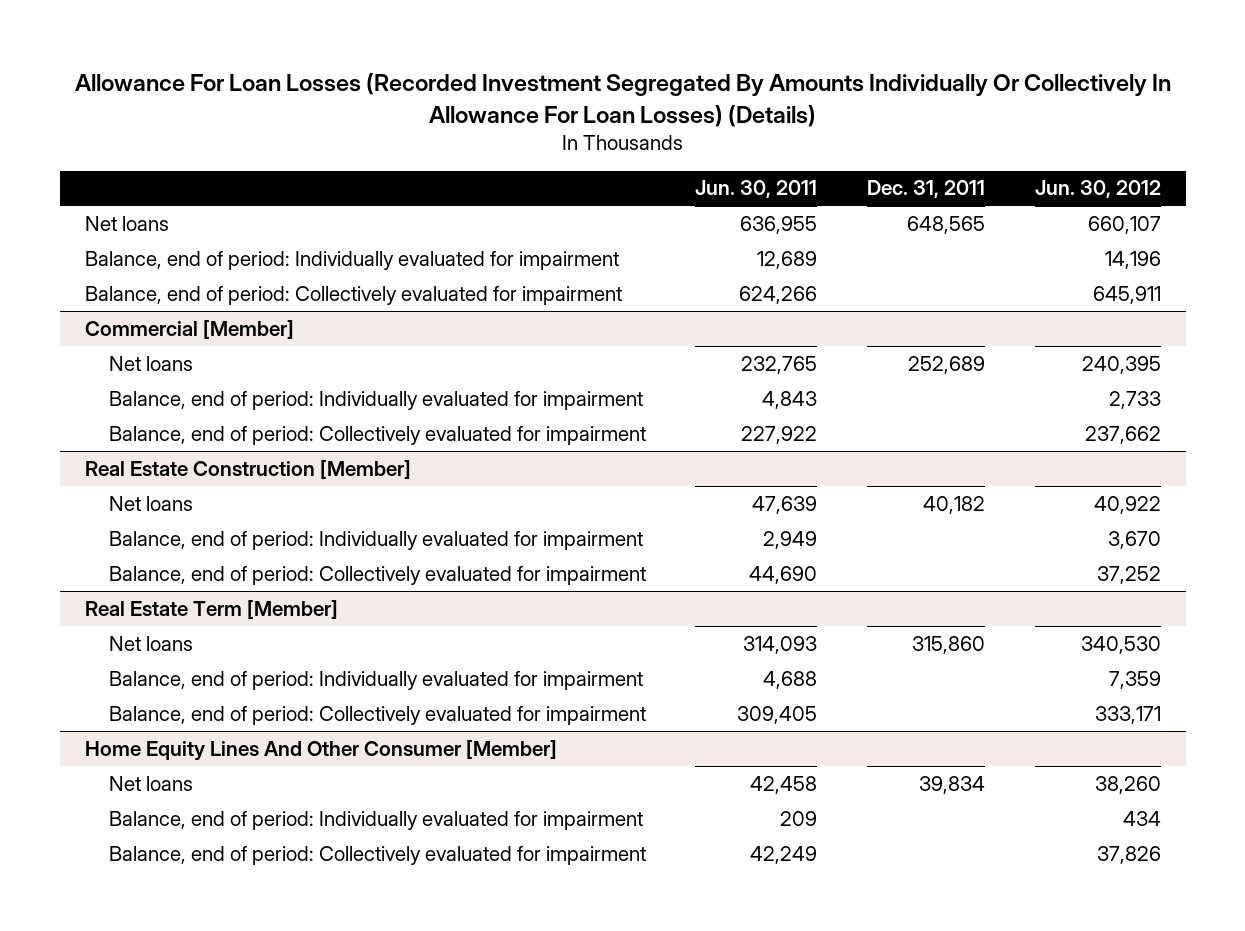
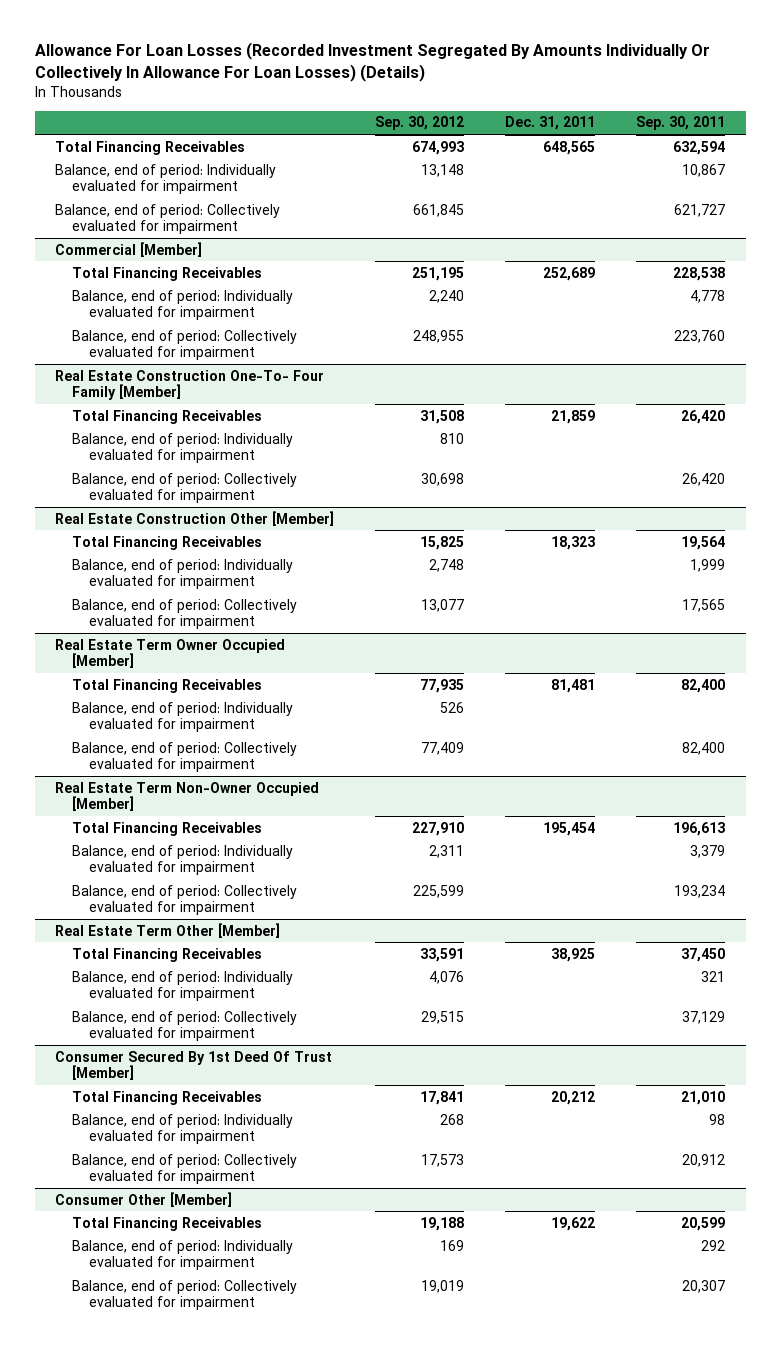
- | Jun. 30, 2011 | Dec. 31, 2011 | Jun. 30, 2012
+ | Sep. 30, 2012 | Dec. 31, 2011 | Sep. 30, 2011
- Net loans | 636,955 | 648,565 | 660,107
+ Total Financing Receivables | 674,993 | 648,565 | 632,594
@ Commercial [Member]
- Net loans | 232,765 | 252,689 | 240,395
+ Total Financing Receivables | 251,195 | 252,689 | 228,538
- Real Estate Construction [Member]
- Net loans | 47,639 | 40,182 | 40,922
+ Real Estate Construction One-To- Four Family [Member]
+ Total Financing Receivables | 31,508 | 21,859 | 26,420
+ Balance, end of period: Individually evaluated for impairment | 810 | |
+ Balance, end of period: Collectively evaluated for impairment | 30,698 | | 26,420
+ Real Estate Construction Other [Member]
+ Total Financing Receivables | 15,825 | 18,323 | 19,564
- Real Estate Term [Member]
- Net loans | 314,093 | 315,860 | 340,530
+ Real Estate Term Owner Occupied [Member]
+ Total Financing Receivables | 77,935 | 81,481 | 82,400
+ Balance, end of period: Individually evaluated for impairment | 526 | |
+ Balance, end of period: Collectively evaluated for impairment | 77,409 | | 82,400
+ Real Estate Term Non-Owner Occupied [Member]
+ Total Financing Receivables | 227,910 | 195,454 | 196,613
+ Balance, end of period: Individually evaluated for impairment | 2,311 | | 3,379
+ Balance, end of period: Collectively evaluated for impairment | 225,599 | | 193,234
+ Real Estate Term Other [Member]
+ Total Financing Receivables | 33,591 | 38,925 | 37,450
- Home Equity Lines And Other Consumer [Member]
- Net loans | 42,458 | 39,834 | 38,260
+ Consumer Secured By 1st Deed Of Trust [Member]
+ Total Financing Receivables | 17,841 | 20,212 | 21,010
+ Balance, end of period: Individually evaluated for impairment | 268 | | 98
+ Balance, end of period: Collectively evaluated for impairment | 17,573 | | 20,912
+ Consumer Other [Member]
+ Total Financing Receivables | 19,188 | 19,622 | 20,599

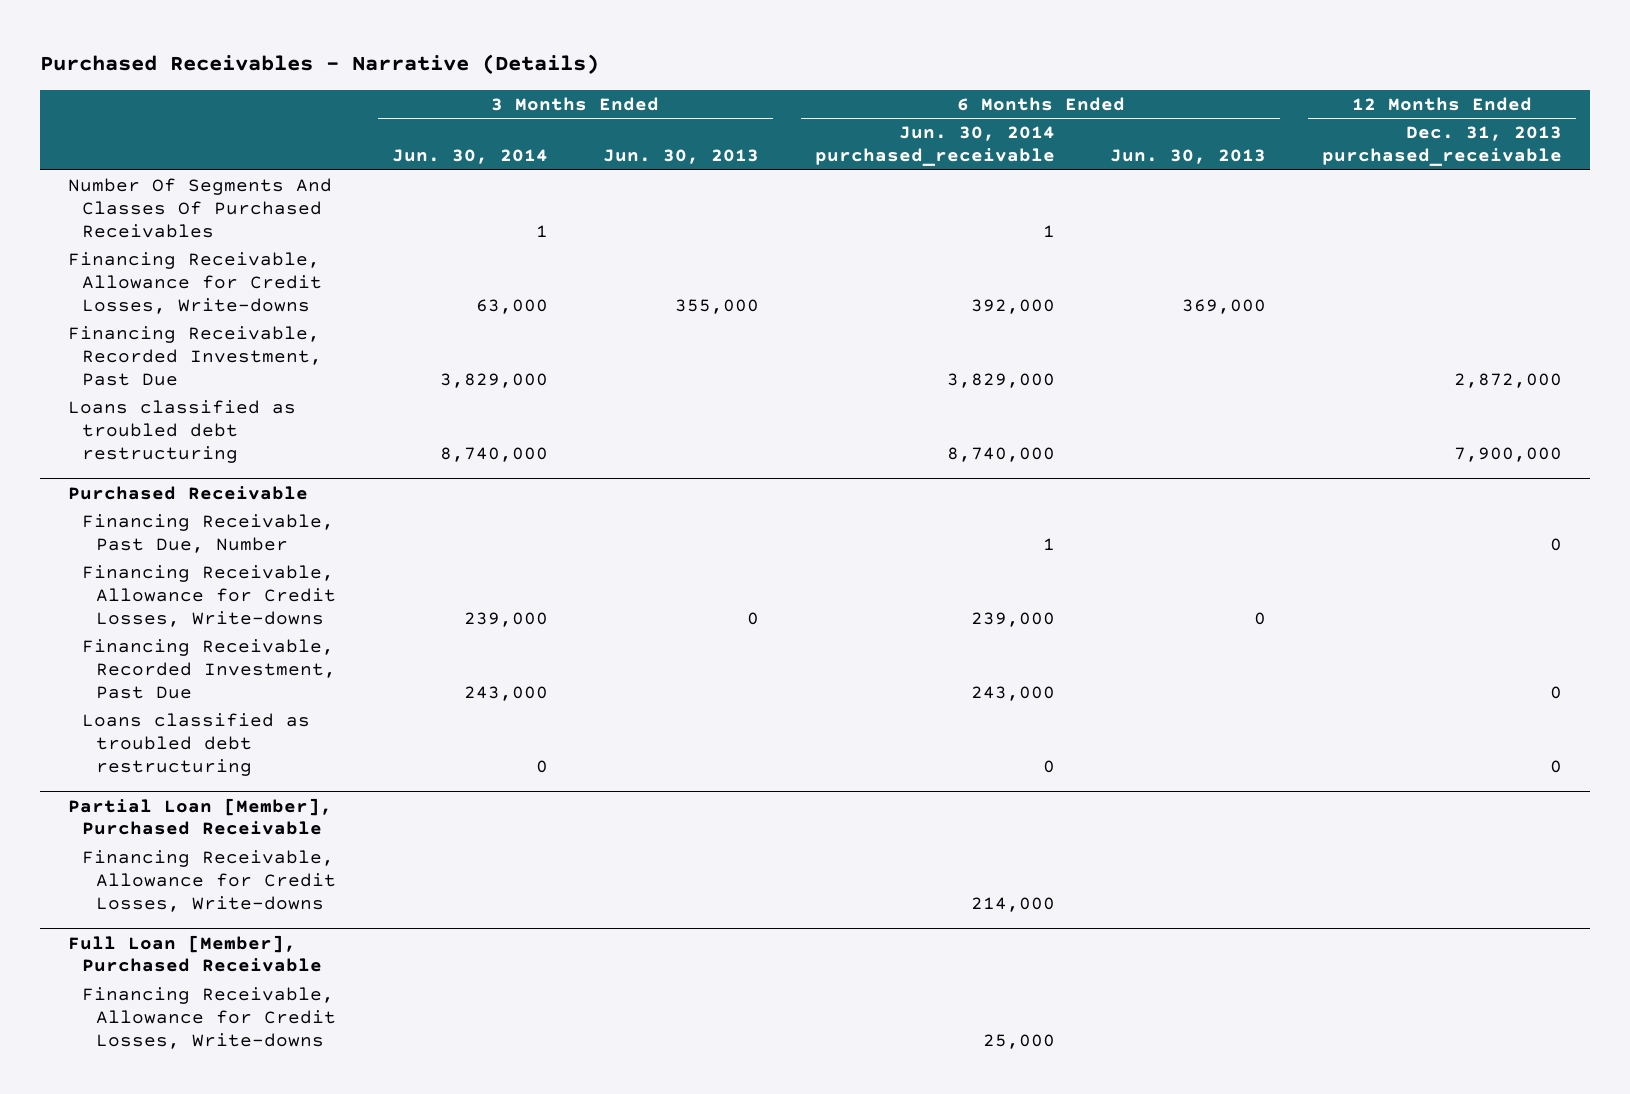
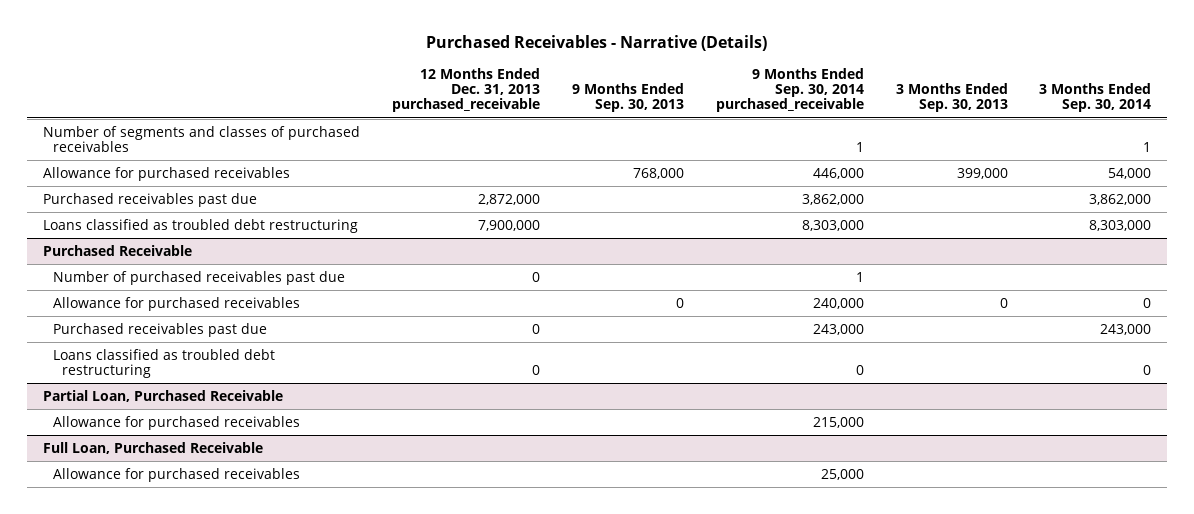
- | 3 Months Ended Jun. 30, 2014 | 3 Months Ended Jun. 30, 2013 | 6 Months Ended Jun. 30, 2014 purchased_receivable | 6 Months Ended Jun. 30, 2013 | 12 Months Ended Dec. 31, 2013 purchased_receivable
+ | 12 Months Ended Dec. 31, 2013 purchased_receivable | 9 Months Ended Sep. 30, 2013 | 9 Months Ended Sep. 30, 2014 purchased_receivable | 3 Months Ended Sep. 30, 2013 | 3 Months Ended Sep. 30, 2014
- Number Of Segments And Classes Of Purchased Receivables | 1 | | 1 | |
- Financing Receivable, Allowance for Credit Losses, Write-downs | 63,000 | 355,000 | 392,000 | 369,000 |
- Financing Receivable, Recorded Investment, Past Due | 3,829,000 | | 3,829,000 | | 2,872,000
+ Number of segments and classes of purchased receivables | | | 1 | | 1
+ Allowance for purchased receivables | | 768,000 | 446,000 | 399,000 | 54,000
+ Purchased receivables past due | 2,872,000 | | 3,862,000 | | 3,862,000
@ Purchased Receivable
- Financing Receivable, Past Due, Number | | | 1 | | 0
- Financing Receivable, Allowance for Credit Losses, Write-downs | 239,000 | 0 | 239,000 | 0 |
- Financing Receivable, Recorded Investment, Past Due | 243,000 | | 243,000 | | 0
+ Number of purchased receivables past due | 0 | | 1 | |
+ Allowance for purchased receivables | | 0 | 240,000 | 0 | 0
+ Purchased receivables past due | 0 | | 243,000 | | 243,000
- Partial Loan [Member], Purchased Receivable
- Financing Receivable, Allowance for Credit Losses, Write-downs | | | 214,000 | |
- Full Loan [Member], Purchased Receivable
- Financing Receivable, Allowance for Credit Losses, Write-downs | | | 25,000 | |
+ Partial Loan, Purchased Receivable
+ Allowance for purchased receivables | | | 215,000 | |
+ Full Loan, Purchased Receivable
+ Allowance for purchased receivables | | | 25,000 | |

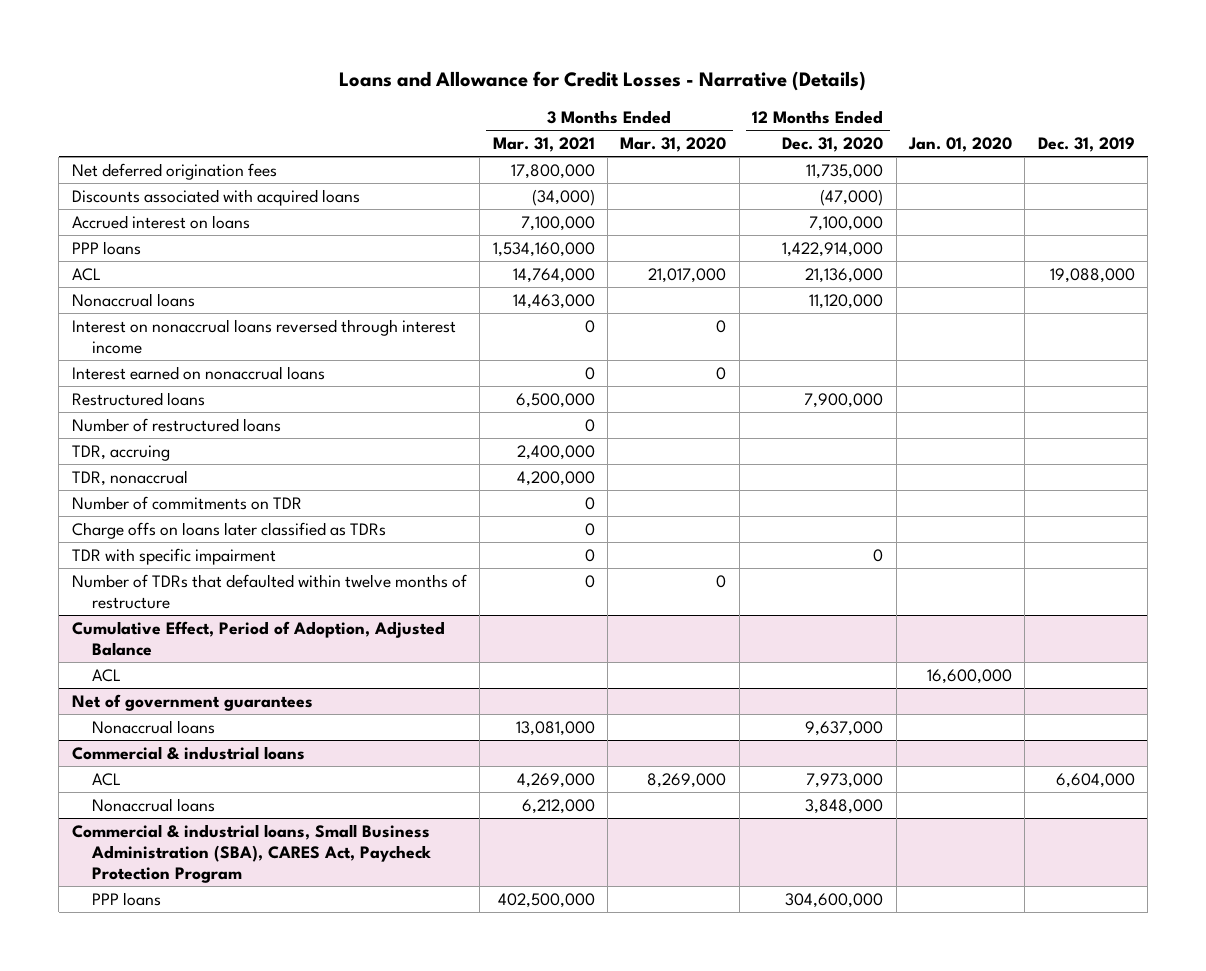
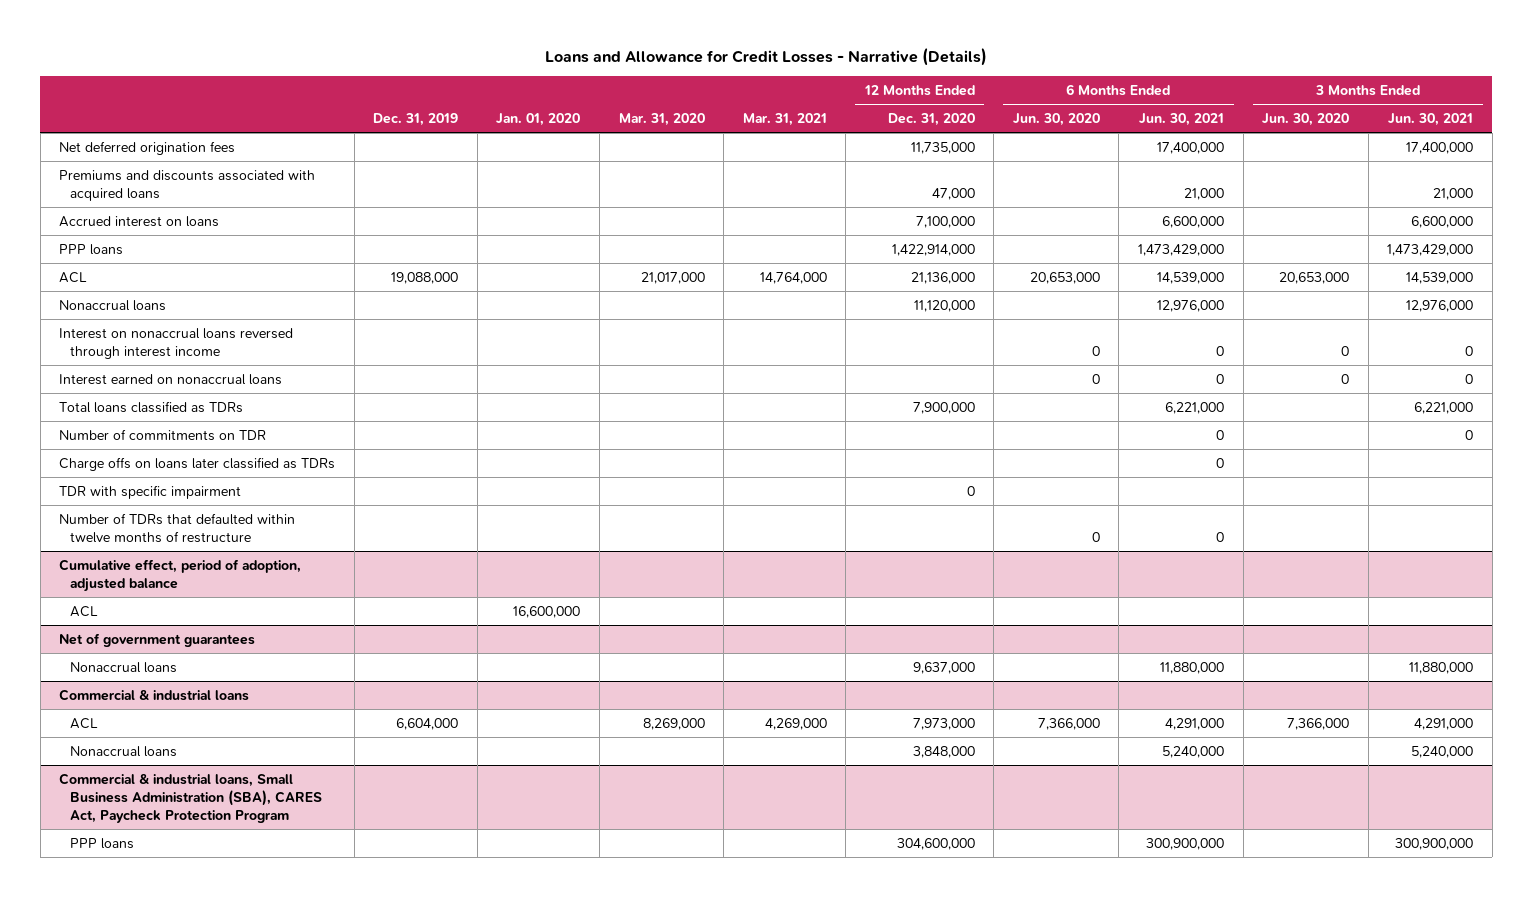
- | 3 Months Ended Mar. 31, 2021 | 3 Months Ended Mar. 31, 2020 | 12 Months Ended Dec. 31, 2020 | Jan. 01, 2020 | Dec. 31, 2019
+ | Dec. 31, 2019 | Jan. 01, 2020 | Mar. 31, 2020 | Mar. 31, 2021 | 12 Months Ended Dec. 31, 2020 | 6 Months Ended Jun. 30, 2020 | 6 Months Ended Jun. 30, 2021 | 3 Months Ended Jun. 30, 2020 | 3 Months Ended Jun. 30, 2021
- Discounts associated with acquired loans | (34,000) | | (47,000) | |
+ Premiums and discounts associated with acquired loans | | | | | 47,000 | | 21,000 | | 21,000
- Restructured loans | 6,500,000 | | 7,900,000 | |
- Number of restructured loans | 0 | | | |
- TDR, accruing | 2,400,000 | | | |
- TDR, nonaccrual | 4,200,000 | | | |
+ Total loans classified as TDRs | | | | | 7,900,000 | | 6,221,000 | | 6,221,000
- Cumulative Effect, Period of Adoption, Adjusted Balance
+ Cumulative effect, period of adoption, adjusted balance

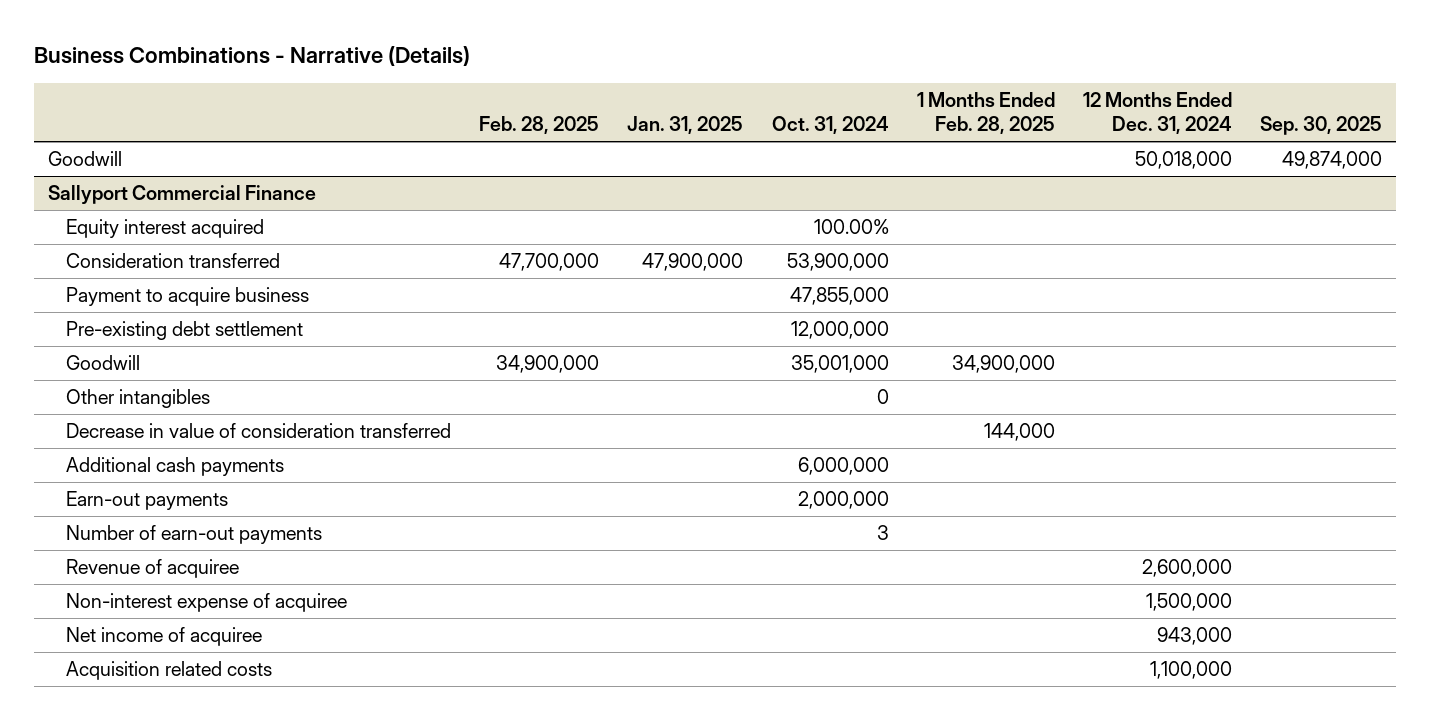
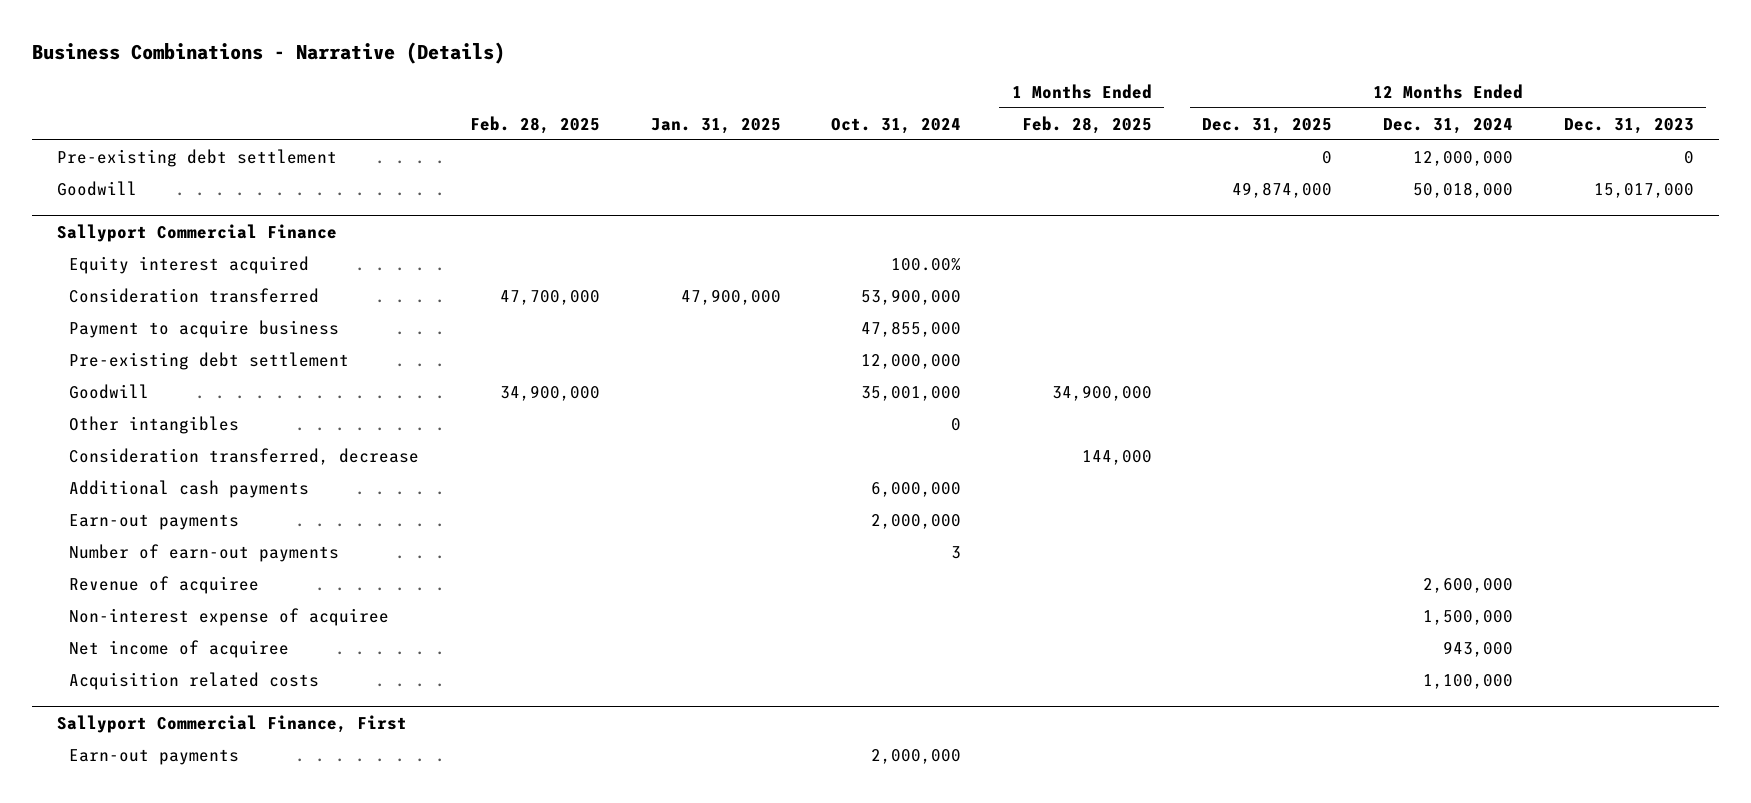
- | Feb. 28, 2025 | Jan. 31, 2025 | Oct. 31, 2024 | 1 Months Ended Feb. 28, 2025 | 12 Months Ended Dec. 31, 2024 | Sep. 30, 2025
+ | Feb. 28, 2025 | Jan. 31, 2025 | Oct. 31, 2024 | 1 Months Ended Feb. 28, 2025 | 12 Months Ended Dec. 31, 2025 | 12 Months Ended Dec. 31, 2024 | 12 Months Ended Dec. 31, 2023
+ Pre-existing debt settlement | | | | | 0 | 12,000,000 | 0
@ Sallyport Commercial Finance
- Decrease in value of consideration transferred | | | | 144,000 | |
+ Consideration transferred, decrease | | | | 144,000 | | |
+ Sallyport Commercial Finance, First
+ Earn-out payments | | | 2,000,000 | | | |

